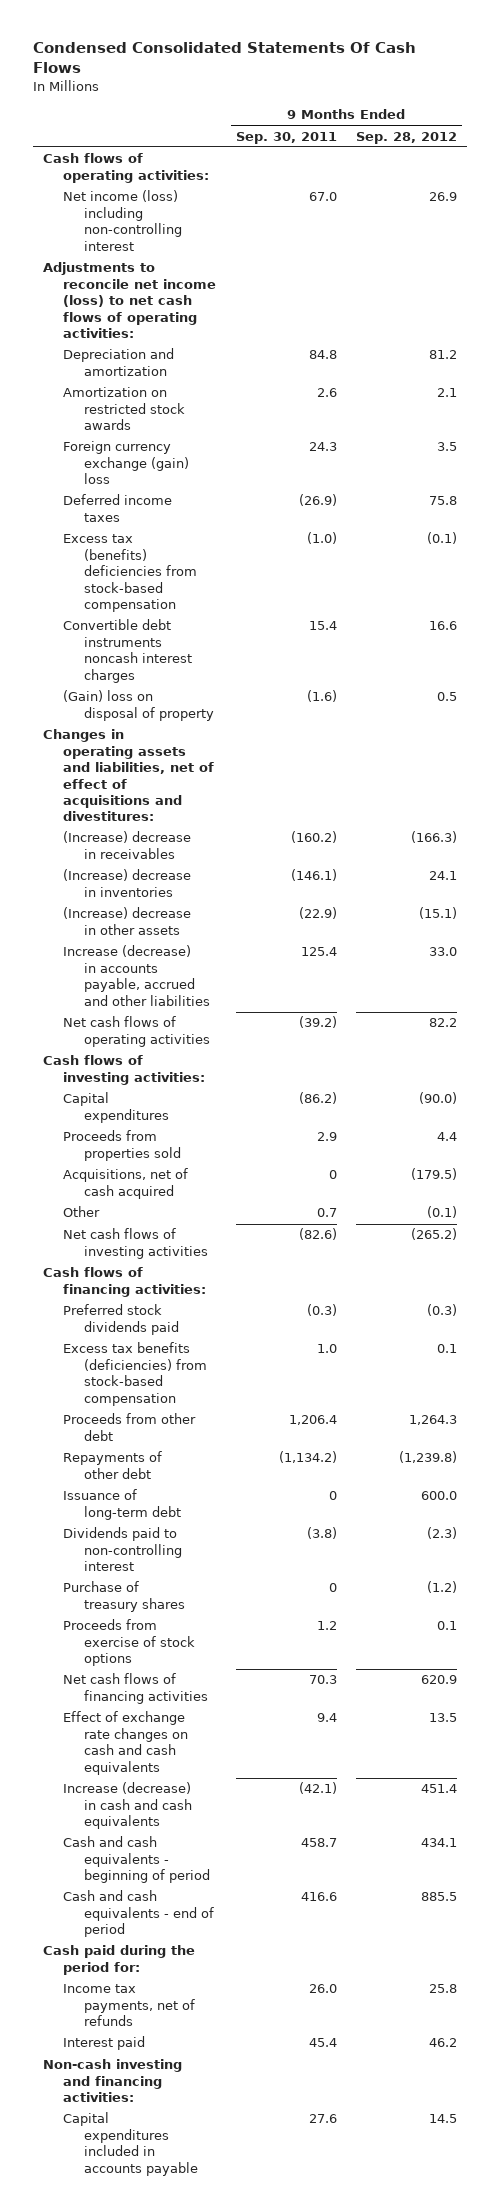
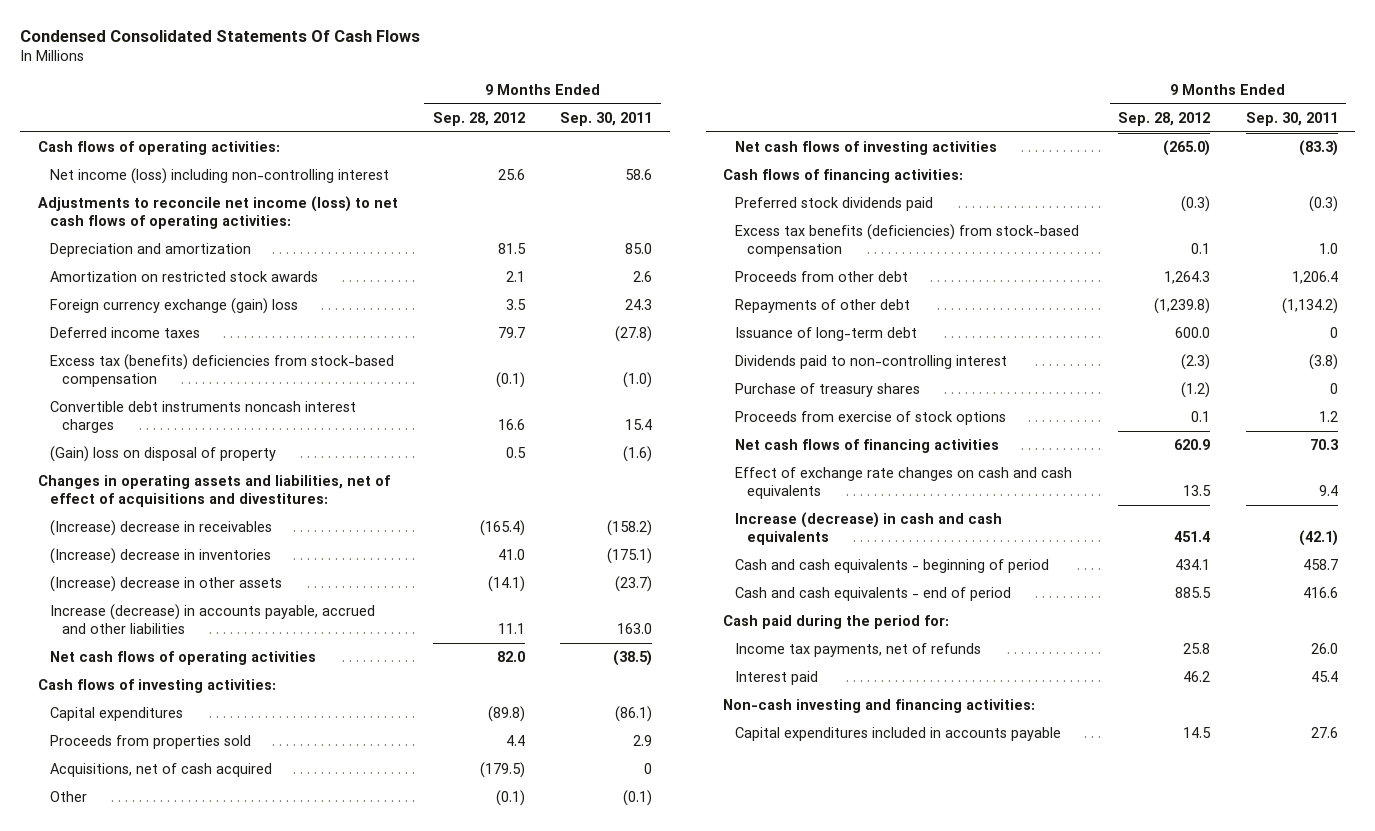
- | 9 Months Ended Sep. 30, 2011 | 9 Months Ended Sep. 28, 2012
+ | 9 Months Ended Sep. 28, 2012 | 9 Months Ended Sep. 30, 2011
- Net income (loss) including non-controlling interest | 67.0 | 26.9
+ Net income (loss) including non-controlling interest | 25.6 | 58.6
- Depreciation and amortization | 84.8 | 81.2
+ Depreciation and amortization | 81.5 | 85.0
- Deferred income taxes | (26.9) | 75.8
+ Deferred income taxes | 79.7 | (27.8)
- (Increase) decrease in receivables | (160.2) | (166.3)
- (Increase) decrease in inventories | (146.1) | 24.1
- (Increase) decrease in other assets | (22.9) | (15.1)
- Increase (decrease) in accounts payable, accrued and other liabilities | 125.4 | 33.0
- Net cash flows of operating activities | (39.2) | 82.2
+ (Increase) decrease in receivables | (165.4) | (158.2)
+ (Increase) decrease in inventories | 41.0 | (175.1)
+ (Increase) decrease in other assets | (14.1) | (23.7)
+ Increase (decrease) in accounts payable, accrued and other liabilities | 11.1 | 163.0
+ Net cash flows of operating activities | 82.0 | (38.5)
- Capital expenditures | (86.2) | (90.0)
+ Capital expenditures | (89.8) | (86.1)
- Other | 0.7 | (0.1)
- Net cash flows of investing activities | (82.6) | (265.2)
+ Other | (0.1) | (0.1)
+ Net cash flows of investing activities | (265.0) | (83.3)

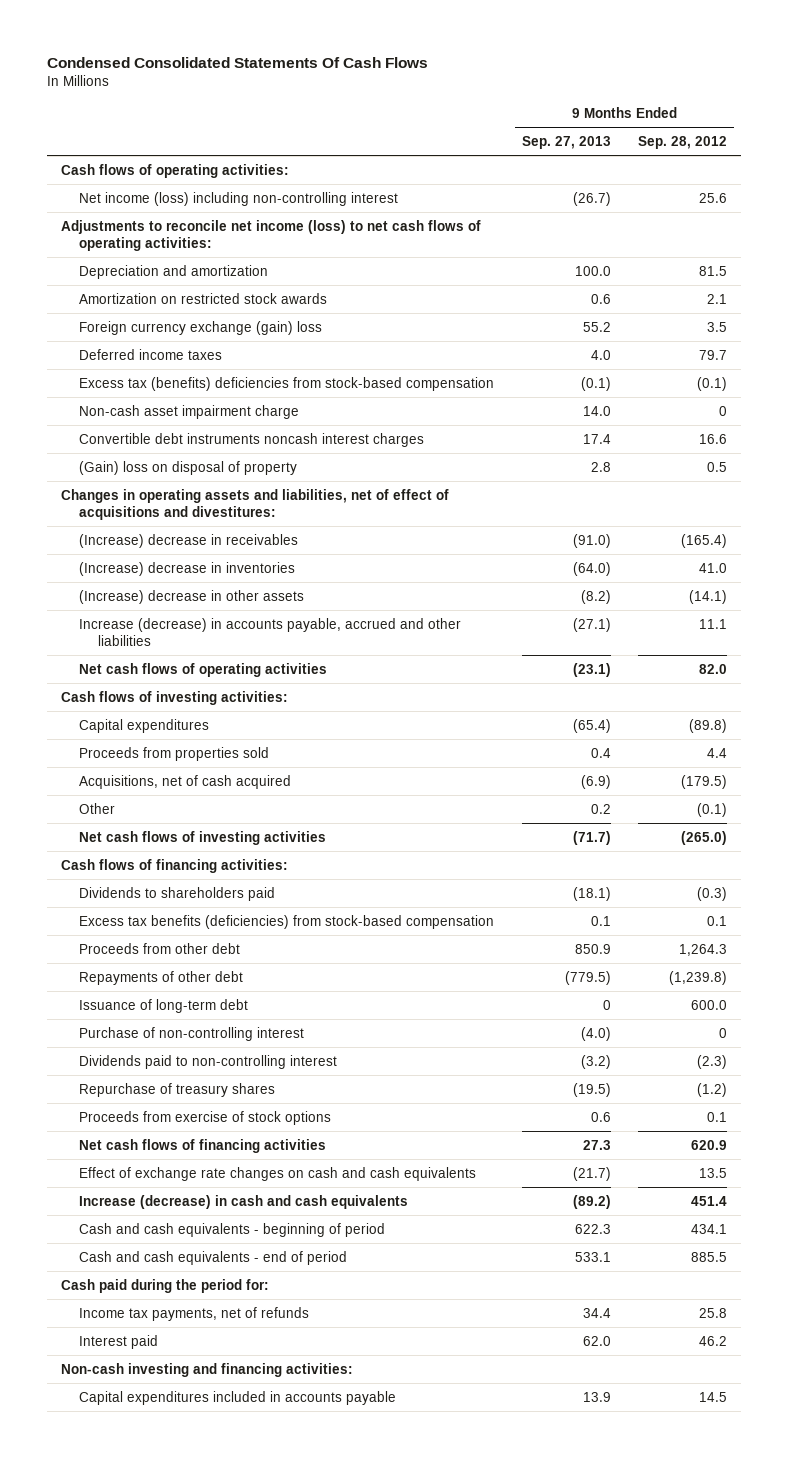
- | 9 Months Ended Sep. 28, 2012 | 9 Months Ended Sep. 30, 2011
+ | 9 Months Ended Sep. 27, 2013 | 9 Months Ended Sep. 28, 2012
+ Non-cash asset impairment charge | 14.0 | 0
- Preferred stock dividends paid | (0.3) | (0.3)
+ Dividends to shareholders paid | (18.1) | (0.3)
+ Purchase of non-controlling interest | (4.0) | 0
- Purchase of treasury shares | (1.2) | 0
+ Repurchase of treasury shares | (19.5) | (1.2)

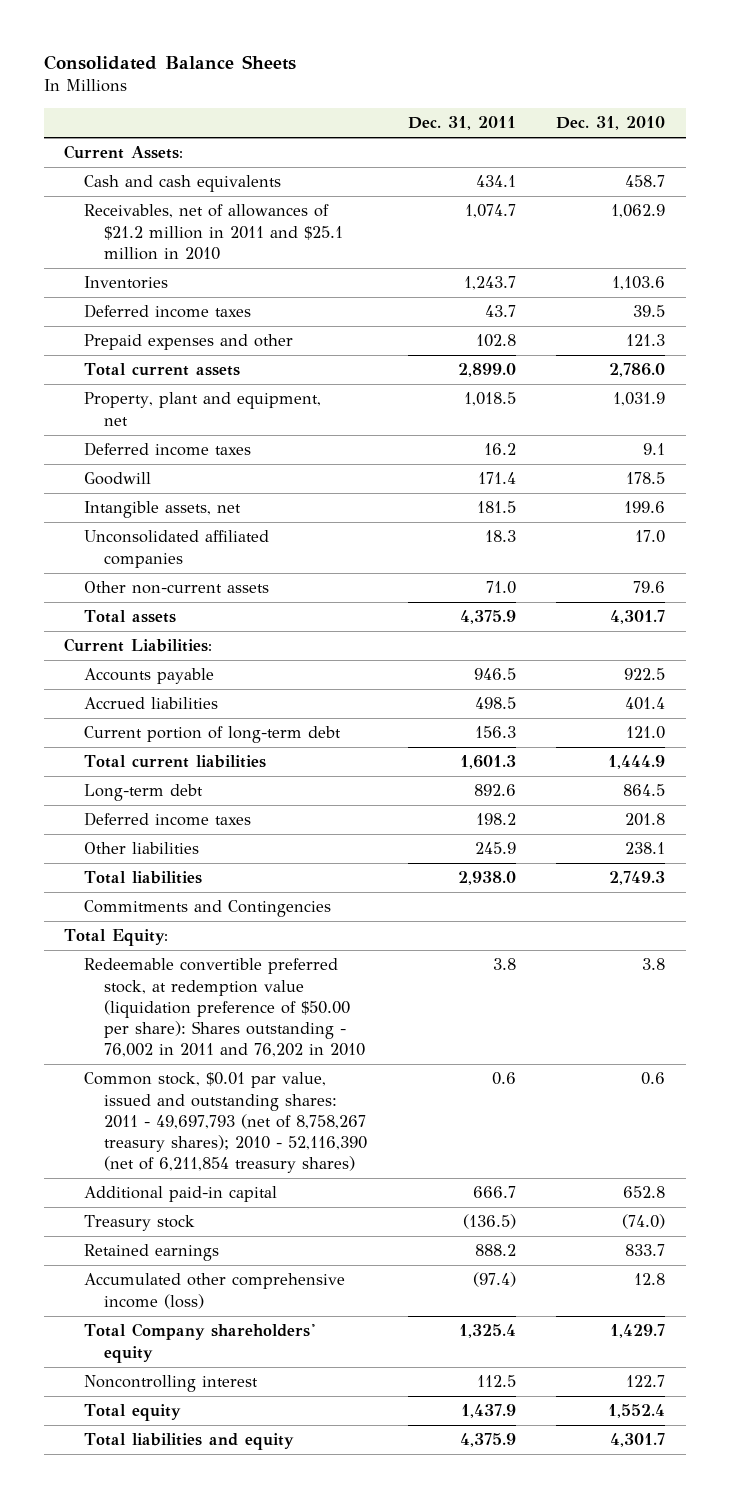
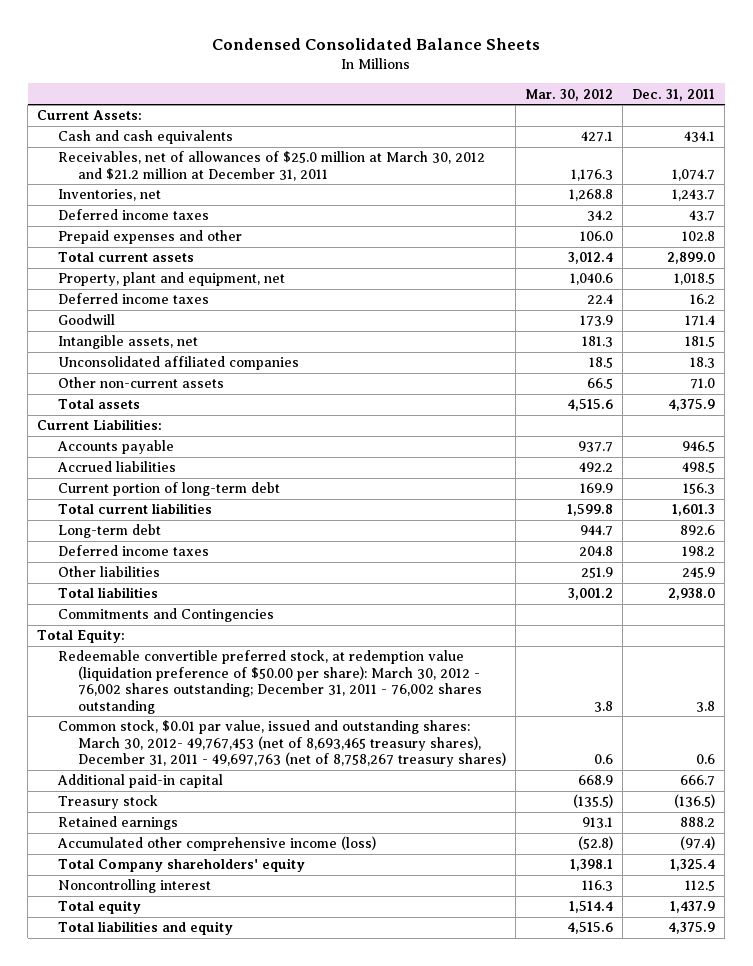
- Consolidated Balance Sheets
+ Condensed Consolidated Balance Sheets
- | Dec. 31, 2011 | Dec. 31, 2010
+ | Mar. 30, 2012 | Dec. 31, 2011
- Receivables, net of allowances of $21.2 million in 2011 and $25.1 million in 2010 | 1,074.7 | 1,062.9
- Inventories | 1,243.7 | 1,103.6
+ Receivables, net of allowances of $25.0 million at March 30, 2012 and $21.2 million at December 31, 2011 | 1,176.3 | 1,074.7
+ Inventories, net | 1,268.8 | 1,243.7
- Redeemable convertible preferred stock, at redemption value (liquidation preference of $50.00 per share): Shares outstanding - 76,002 in 2011 and 76,202 in 2010 | 3.8 | 3.8
- Common stock, $0.01 par value, issued and outstanding shares: 2011 - 49,697,793 (net of 8,758,267 treasury shares); 2010 - 52,116,390 (net of 6,211,854 treasury shares) | 0.6 | 0.6
+ Redeemable convertible preferred stock, at redemption value (liquidation preference of $50.00 per share): March 30, 2012 - 76,002 shares outstanding; December 31, 2011 - 76,002 shares outstanding | 3.8 | 3.8
+ Common stock, $0.01 par value, issued and outstanding shares: March 30, 2012- 49,767,453 (net of 8,693,465 treasury shares), December 31, 2011 - 49,697,763 (net of 8,758,267 treasury shares) | 0.6 | 0.6

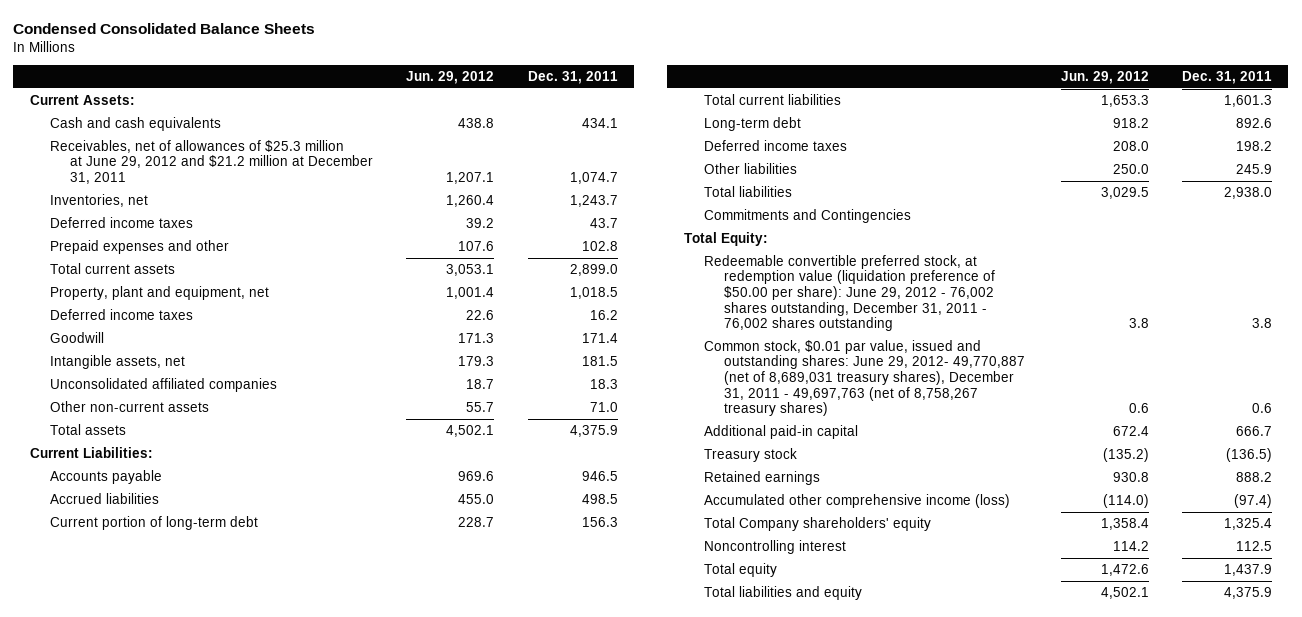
- | Mar. 30, 2012 | Dec. 31, 2011
+ | Jun. 29, 2012 | Dec. 31, 2011
- Receivables, net of allowances of $25.0 million at March 30, 2012 and $21.2 million at December 31, 2011 | 1,176.3 | 1,074.7
+ Receivables, net of allowances of $25.3 million at June 29, 2012 and $21.2 million at December 31, 2011 | 1,207.1 | 1,074.7
- Redeemable convertible preferred stock, at redemption value (liquidation preference of $50.00 per share): March 30, 2012 - 76,002 shares outstanding; December 31, 2011 - 76,002 shares outstanding | 3.8 | 3.8
- Common stock, $0.01 par value, issued and outstanding shares: March 30, 2012- 49,767,453 (net of 8,693,465 treasury shares), December 31, 2011 - 49,697,763 (net of 8,758,267 treasury shares) | 0.6 | 0.6
+ Redeemable convertible preferred stock, at redemption value (liquidation preference of $50.00 per share): June 29, 2012 - 76,002 shares outstanding, December 31, 2011 - 76,002 shares outstanding | 3.8 | 3.8
+ Common stock, $0.01 par value, issued and outstanding shares: June 29, 2012- 49,770,887 (net of 8,689,031 treasury shares), December 31, 2011 - 49,697,763 (net of 8,758,267 treasury shares) | 0.6 | 0.6

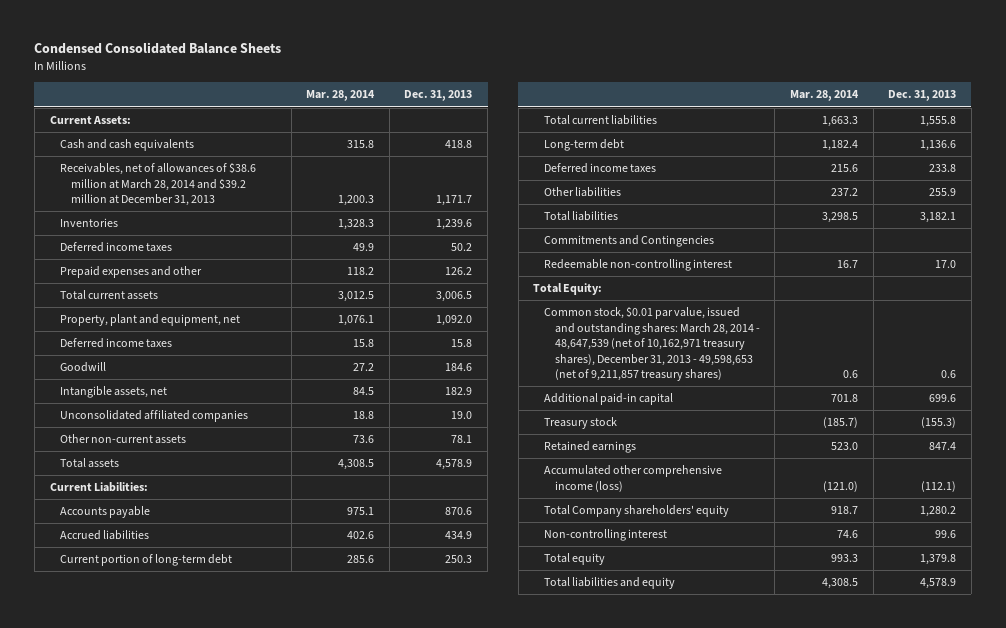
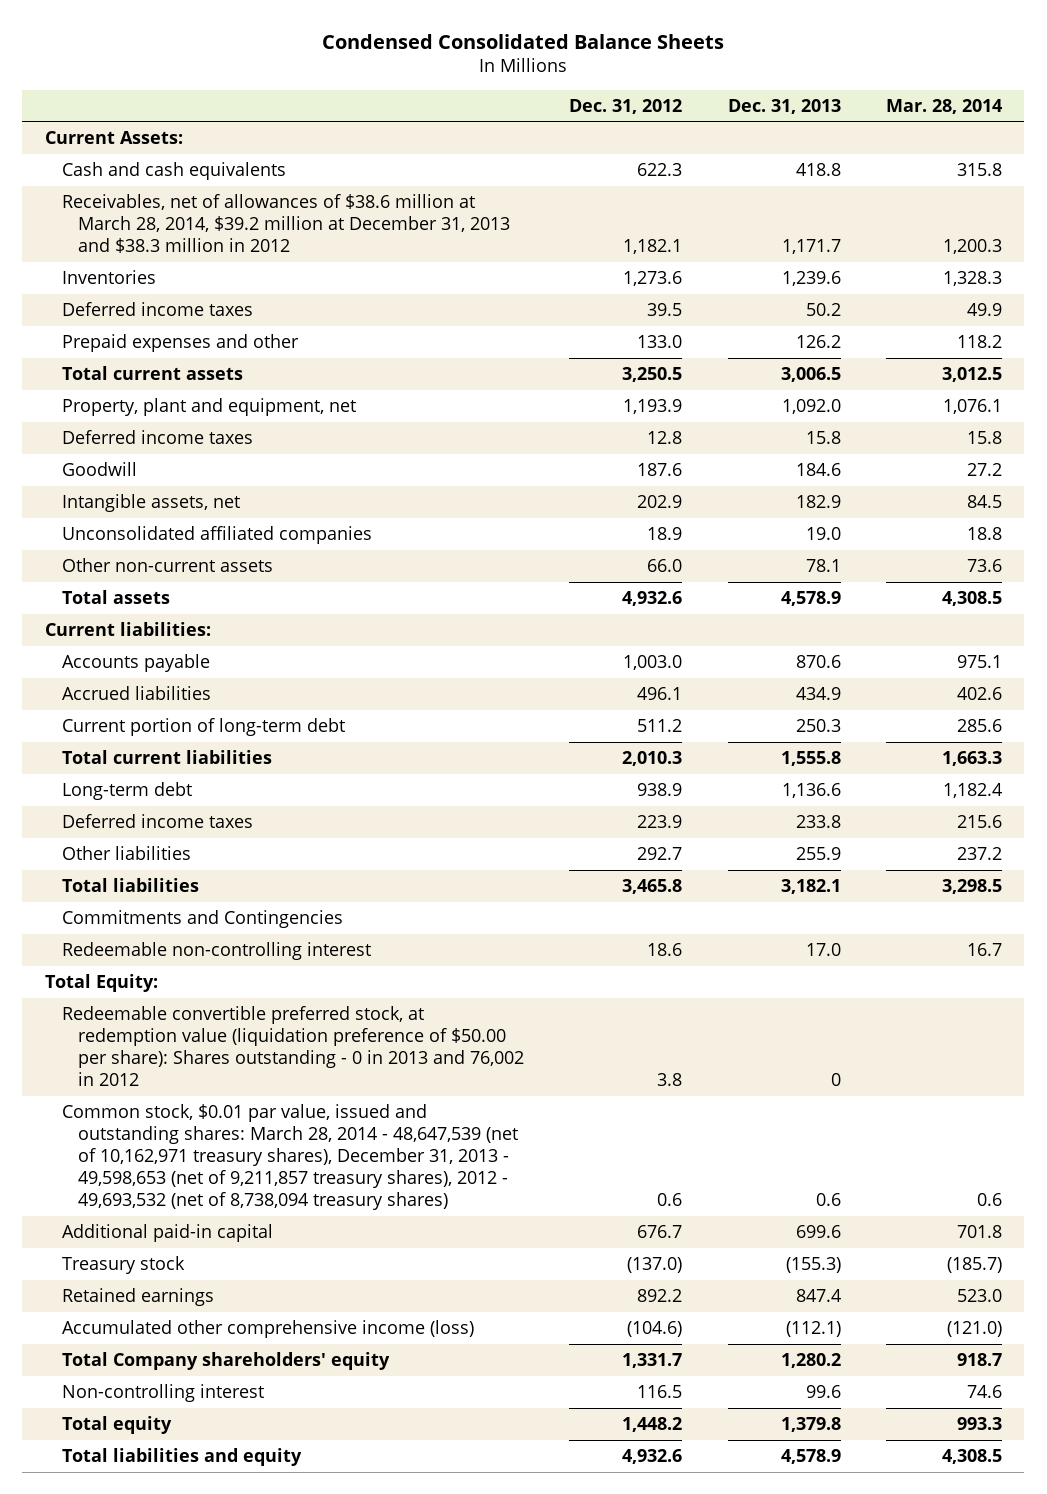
- | Mar. 28, 2014 | Dec. 31, 2013
+ | Dec. 31, 2012 | Dec. 31, 2013 | Mar. 28, 2014
- Receivables, net of allowances of $38.6 million at March 28, 2014 and $39.2 million at December 31, 2013 | 1,200.3 | 1,171.7
+ Receivables, net of allowances of $38.6 million at March 28, 2014, $39.2 million at December 31, 2013 and $38.3 million in 2012 | 1,182.1 | 1,171.7 | 1,200.3
- Current Liabilities:
+ Current liabilities:
- Common stock, $0.01 par value, issued and outstanding shares: March 28, 2014 - 48,647,539 (net of 10,162,971 treasury shares), December 31, 2013 - 49,598,653 (net of 9,211,857 treasury shares) | 0.6 | 0.6
+ Redeemable convertible preferred stock, at redemption value (liquidation preference of $50.00 per share): Shares outstanding - 0 in 2013 and 76,002 in 2012 | 3.8 | 0 |
+ Common stock, $0.01 par value, issued and outstanding shares: March 28, 2014 - 48,647,539 (net of 10,162,971 treasury shares), December 31, 2013 - 49,598,653 (net of 9,211,857 treasury shares), 2012 - 49,693,532 (net of 8,738,094 treasury shares) | 0.6 | 0.6 | 0.6

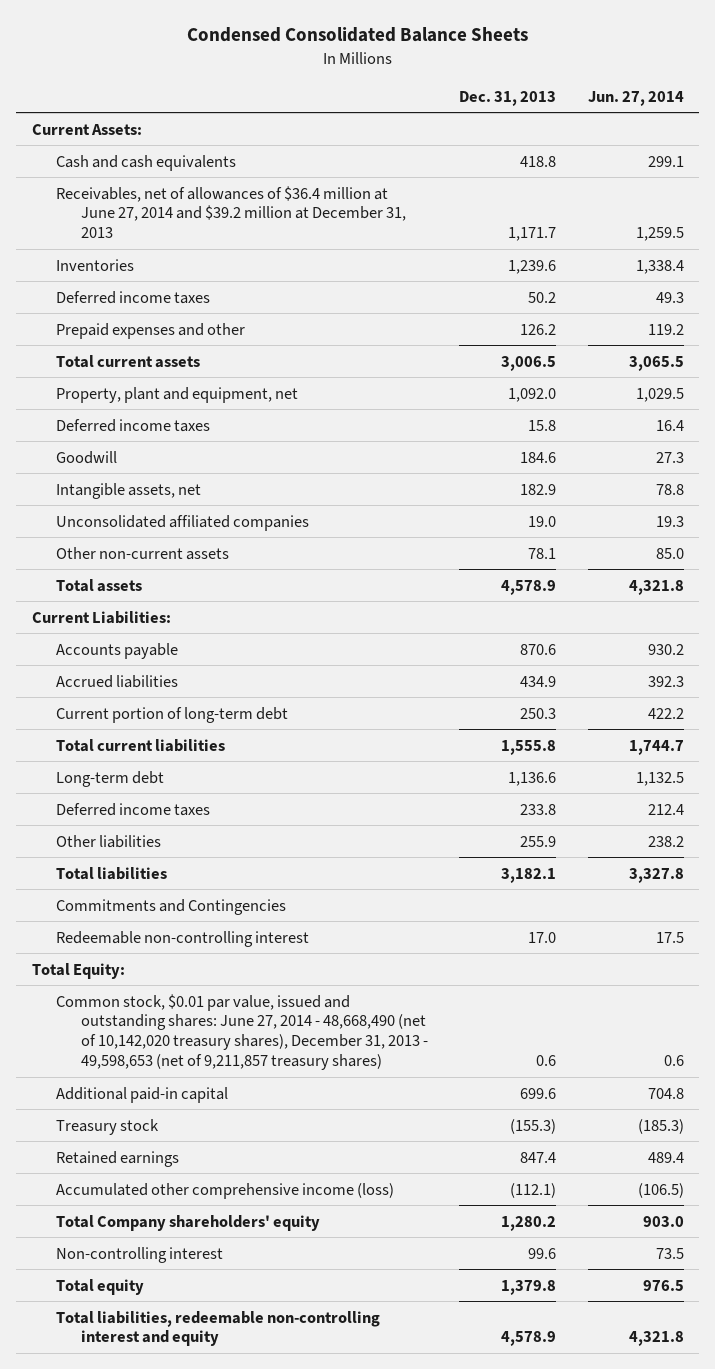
- | Dec. 31, 2012 | Dec. 31, 2013 | Mar. 28, 2014
+ | Dec. 31, 2013 | Jun. 27, 2014
- Receivables, net of allowances of $38.6 million at March 28, 2014, $39.2 million at December 31, 2013 and $38.3 million in 2012 | 1,182.1 | 1,171.7 | 1,200.3
+ Receivables, net of allowances of $36.4 million at June 27, 2014 and $39.2 million at December 31, 2013 | 1,171.7 | 1,259.5
- Current liabilities:
+ Current Liabilities:
- Redeemable convertible preferred stock, at redemption value (liquidation preference of $50.00 per share): Shares outstanding - 0 in 2013 and 76,002 in 2012 | 3.8 | 0 |
- Common stock, $0.01 par value, issued and outstanding shares: March 28, 2014 - 48,647,539 (net of 10,162,971 treasury shares), December 31, 2013 - 49,598,653 (net of 9,211,857 treasury shares), 2012 - 49,693,532 (net of 8,738,094 treasury shares) | 0.6 | 0.6 | 0.6
+ Common stock, $0.01 par value, issued and outstanding shares: June 27, 2014 - 48,668,490 (net of 10,142,020 treasury shares), December 31, 2013 - 49,598,653 (net of 9,211,857 treasury shares) | 0.6 | 0.6
- Total liabilities and equity | 4,932.6 | 4,578.9 | 4,308.5
+ Total liabilities, redeemable non-controlling interest and equity | 4,578.9 | 4,321.8

